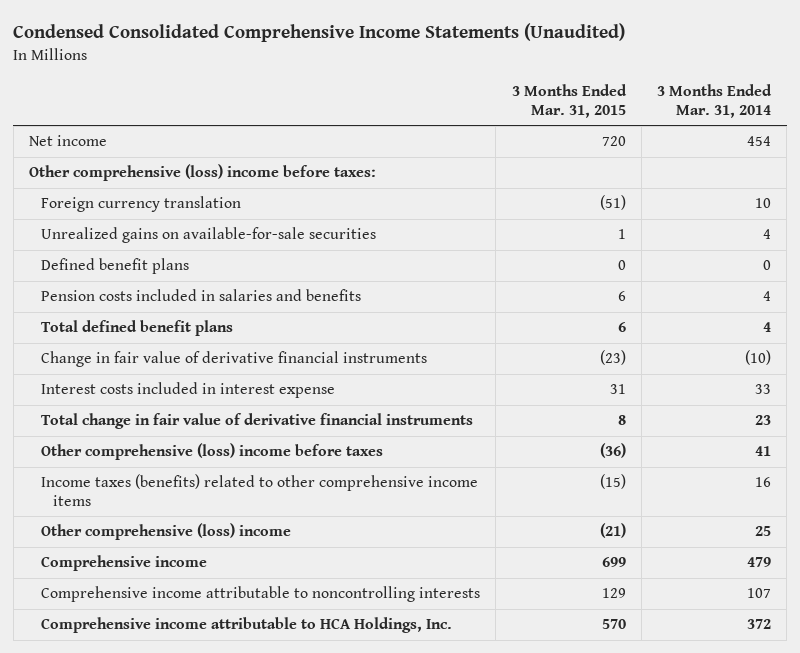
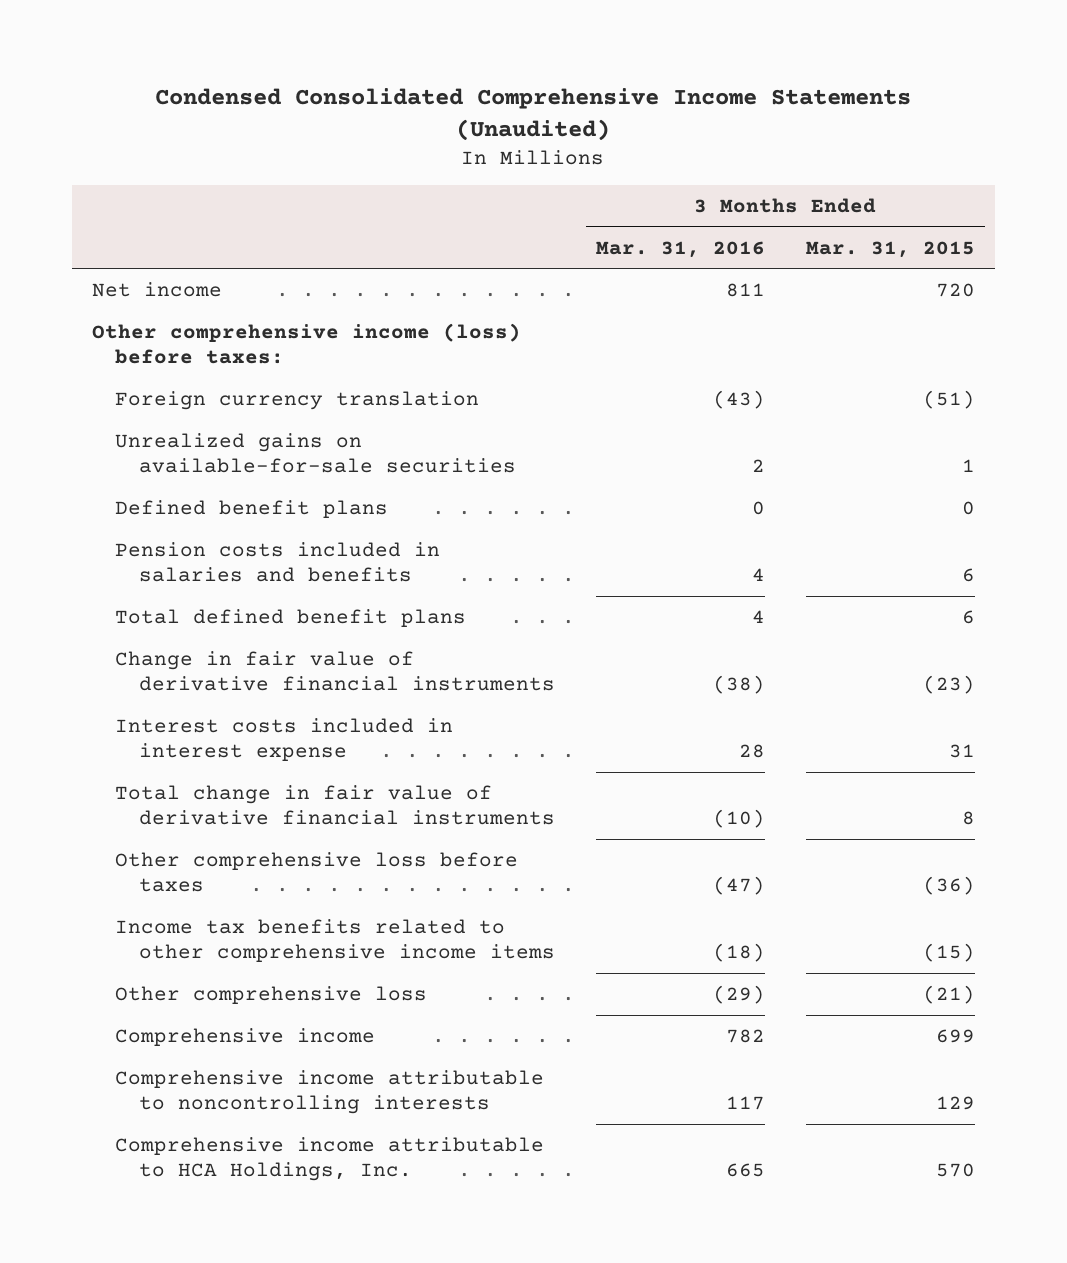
- | 3 Months Ended Mar. 31, 2015 | 3 Months Ended Mar. 31, 2014
+ | 3 Months Ended Mar. 31, 2016 | 3 Months Ended Mar. 31, 2015
- Other comprehensive (loss) income before taxes:
+ Other comprehensive income (loss) before taxes:
- Other comprehensive (loss) income before taxes | (36) | 41
- Income taxes (benefits) related to other comprehensive income items | (15) | 16
- Other comprehensive (loss) income | (21) | 25
+ Other comprehensive loss before taxes | (47) | (36)
+ Income tax benefits related to other comprehensive income items | (18) | (15)
+ Other comprehensive loss | (29) | (21)

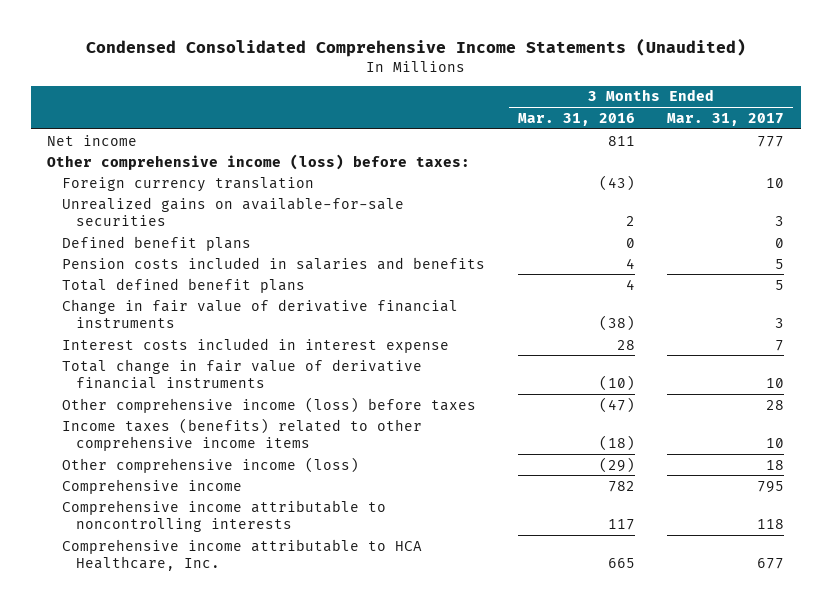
- | 3 Months Ended Mar. 31, 2016 | 3 Months Ended Mar. 31, 2015
+ | 3 Months Ended Mar. 31, 2016 | 3 Months Ended Mar. 31, 2017
- Other comprehensive loss before taxes | (47) | (36)
- Income tax benefits related to other comprehensive income items | (18) | (15)
- Other comprehensive loss | (29) | (21)
+ Other comprehensive income (loss) before taxes | (47) | 28
+ Income taxes (benefits) related to other comprehensive income items | (18) | 10
+ Other comprehensive income (loss) | (29) | 18
- Comprehensive income attributable to HCA Holdings, Inc. | 665 | 570
+ Comprehensive income attributable to HCA Healthcare, Inc. | 665 | 677

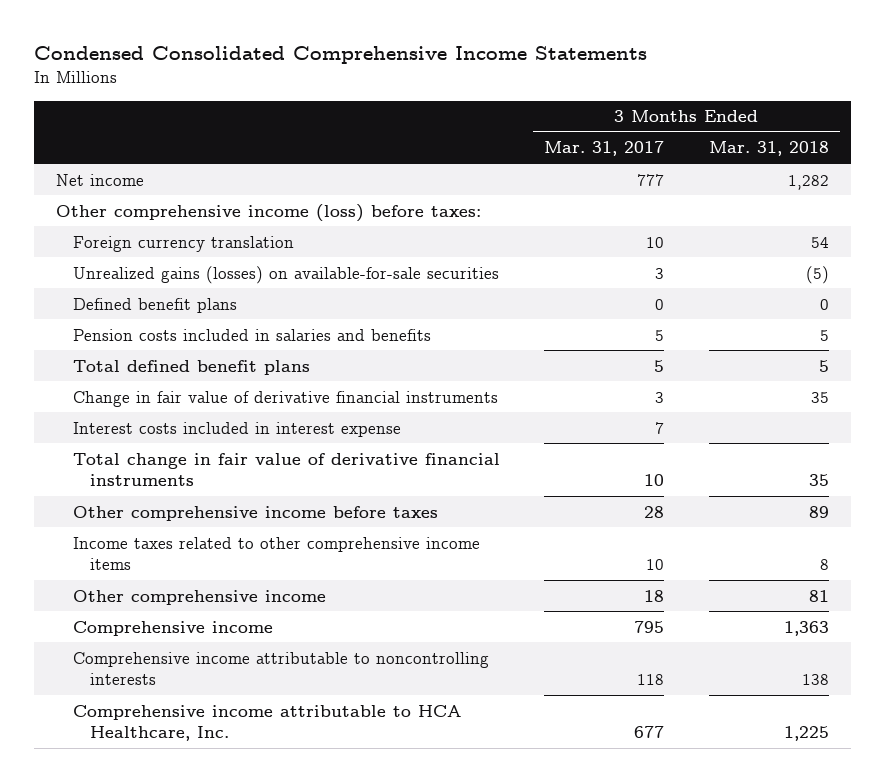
- Condensed Consolidated Comprehensive Income Statements (Unaudited)
+ Condensed Consolidated Comprehensive Income Statements
- | 3 Months Ended Mar. 31, 2016 | 3 Months Ended Mar. 31, 2017
+ | 3 Months Ended Mar. 31, 2017 | 3 Months Ended Mar. 31, 2018
- Unrealized gains on available-for-sale securities | 2 | 3
+ Unrealized gains (losses) on available-for-sale securities | 3 | (5)
- Other comprehensive income (loss) before taxes | (47) | 28
- Income taxes (benefits) related to other comprehensive income items | (18) | 10
- Other comprehensive income (loss) | (29) | 18
+ Other comprehensive income before taxes | 28 | 89
+ Income taxes related to other comprehensive income items | 10 | 8
+ Other comprehensive income | 18 | 81

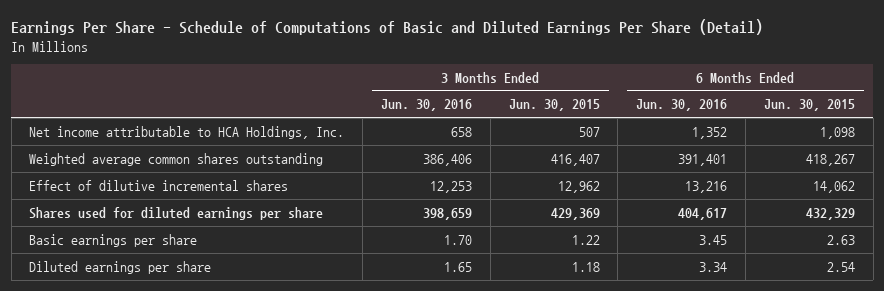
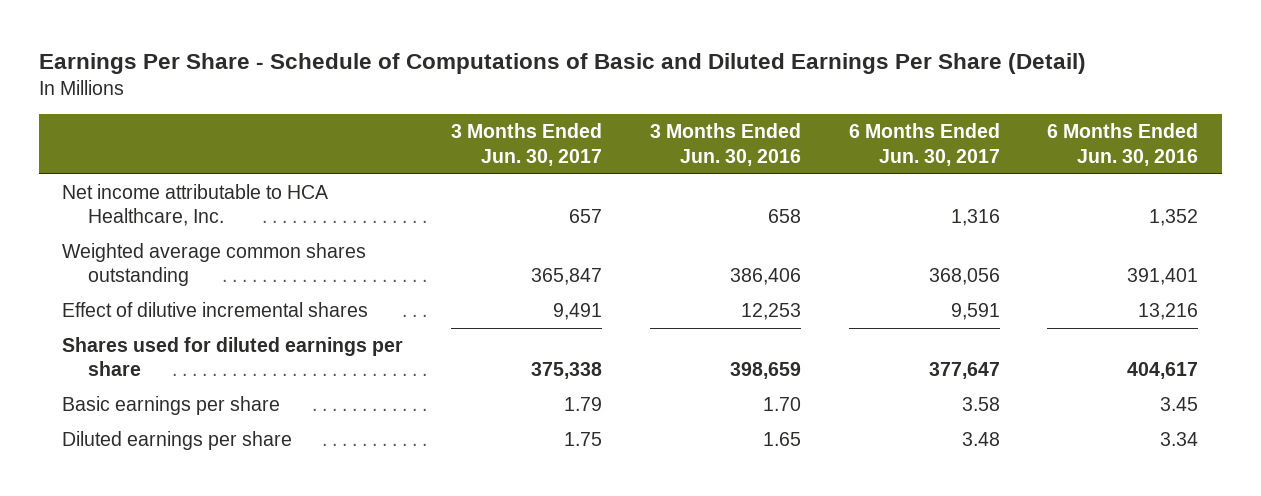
- | 3 Months Ended Jun. 30, 2016 | 3 Months Ended Jun. 30, 2015 | 6 Months Ended Jun. 30, 2016 | 6 Months Ended Jun. 30, 2015
+ | 3 Months Ended Jun. 30, 2017 | 3 Months Ended Jun. 30, 2016 | 6 Months Ended Jun. 30, 2017 | 6 Months Ended Jun. 30, 2016
- Net income attributable to HCA Holdings, Inc. | 658 | 507 | 1,352 | 1,098
+ Net income attributable to HCA Healthcare, Inc. | 657 | 658 | 1,316 | 1,352

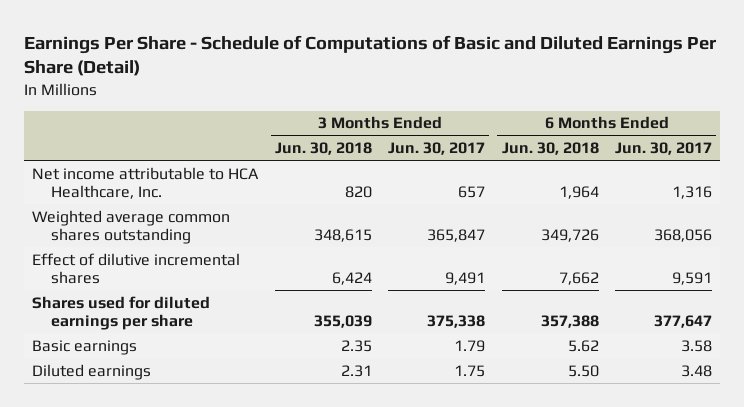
- | 3 Months Ended Jun. 30, 2017 | 3 Months Ended Jun. 30, 2016 | 6 Months Ended Jun. 30, 2017 | 6 Months Ended Jun. 30, 2016
+ | 3 Months Ended Jun. 30, 2018 | 3 Months Ended Jun. 30, 2017 | 6 Months Ended Jun. 30, 2018 | 6 Months Ended Jun. 30, 2017
- Basic earnings per share | 1.79 | 1.70 | 3.58 | 3.45
- Diluted earnings per share | 1.75 | 1.65 | 3.48 | 3.34
+ Basic earnings | 2.35 | 1.79 | 5.62 | 3.58
+ Diluted earnings | 2.31 | 1.75 | 5.50 | 3.48

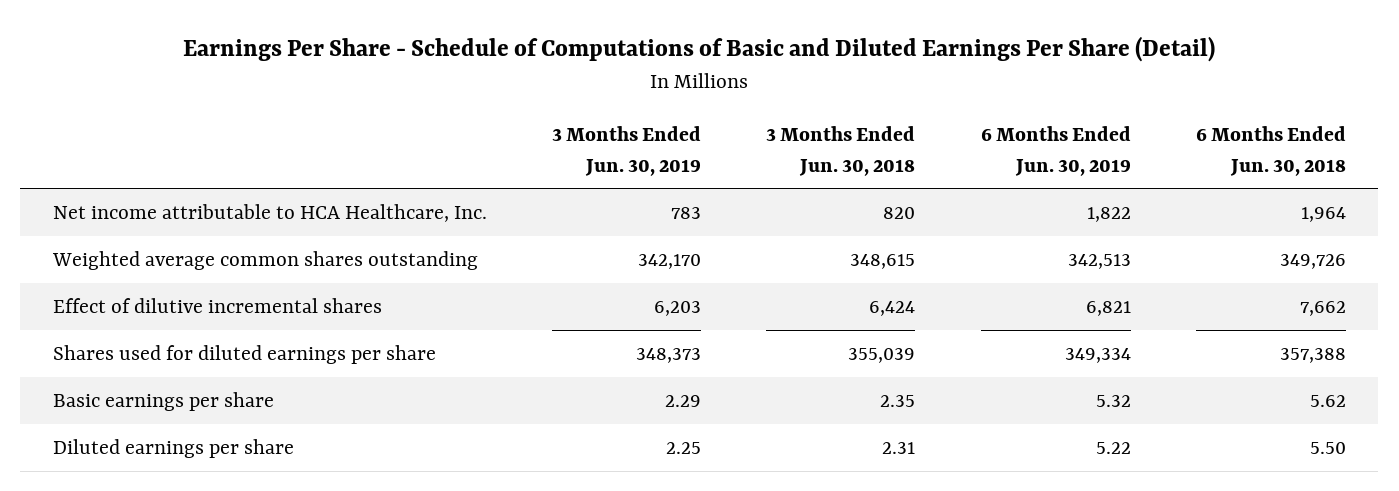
- | 3 Months Ended Jun. 30, 2018 | 3 Months Ended Jun. 30, 2017 | 6 Months Ended Jun. 30, 2018 | 6 Months Ended Jun. 30, 2017
+ | 3 Months Ended Jun. 30, 2019 | 3 Months Ended Jun. 30, 2018 | 6 Months Ended Jun. 30, 2019 | 6 Months Ended Jun. 30, 2018
- Basic earnings | 2.35 | 1.79 | 5.62 | 3.58
- Diluted earnings | 2.31 | 1.75 | 5.50 | 3.48
+ Basic earnings per share | 2.29 | 2.35 | 5.32 | 5.62
+ Diluted earnings per share | 2.25 | 2.31 | 5.22 | 5.50

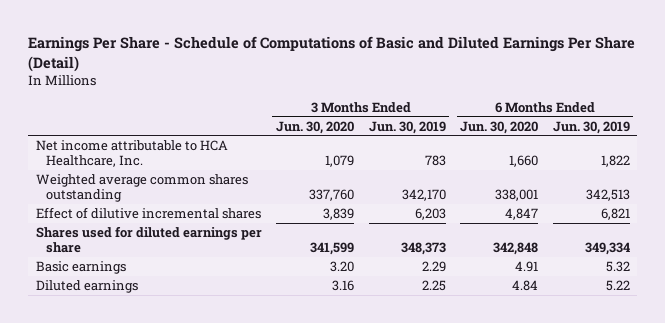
- | 3 Months Ended Jun. 30, 2019 | 3 Months Ended Jun. 30, 2018 | 6 Months Ended Jun. 30, 2019 | 6 Months Ended Jun. 30, 2018
+ | 3 Months Ended Jun. 30, 2020 | 3 Months Ended Jun. 30, 2019 | 6 Months Ended Jun. 30, 2020 | 6 Months Ended Jun. 30, 2019
- Basic earnings per share | 2.29 | 2.35 | 5.32 | 5.62
- Diluted earnings per share | 2.25 | 2.31 | 5.22 | 5.50
+ Basic earnings | 3.20 | 2.29 | 4.91 | 5.32
+ Diluted earnings | 3.16 | 2.25 | 4.84 | 5.22

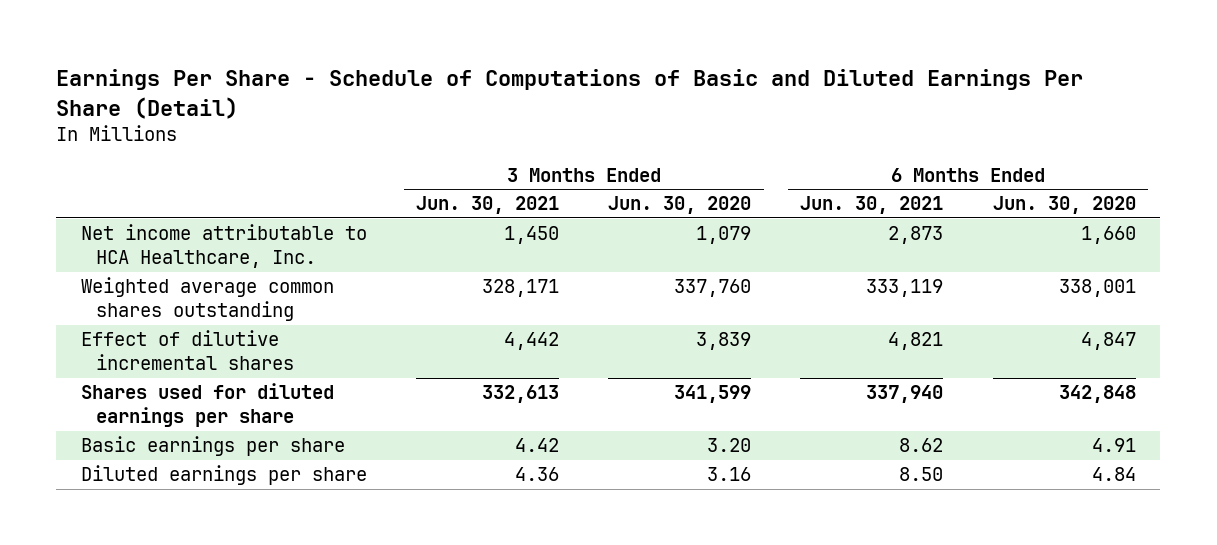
- | 3 Months Ended Jun. 30, 2020 | 3 Months Ended Jun. 30, 2019 | 6 Months Ended Jun. 30, 2020 | 6 Months Ended Jun. 30, 2019
+ | 3 Months Ended Jun. 30, 2021 | 3 Months Ended Jun. 30, 2020 | 6 Months Ended Jun. 30, 2021 | 6 Months Ended Jun. 30, 2020
- Basic earnings | 3.20 | 2.29 | 4.91 | 5.32
- Diluted earnings | 3.16 | 2.25 | 4.84 | 5.22
+ Basic earnings per share | 4.42 | 3.20 | 8.62 | 4.91
+ Diluted earnings per share | 4.36 | 3.16 | 8.50 | 4.84

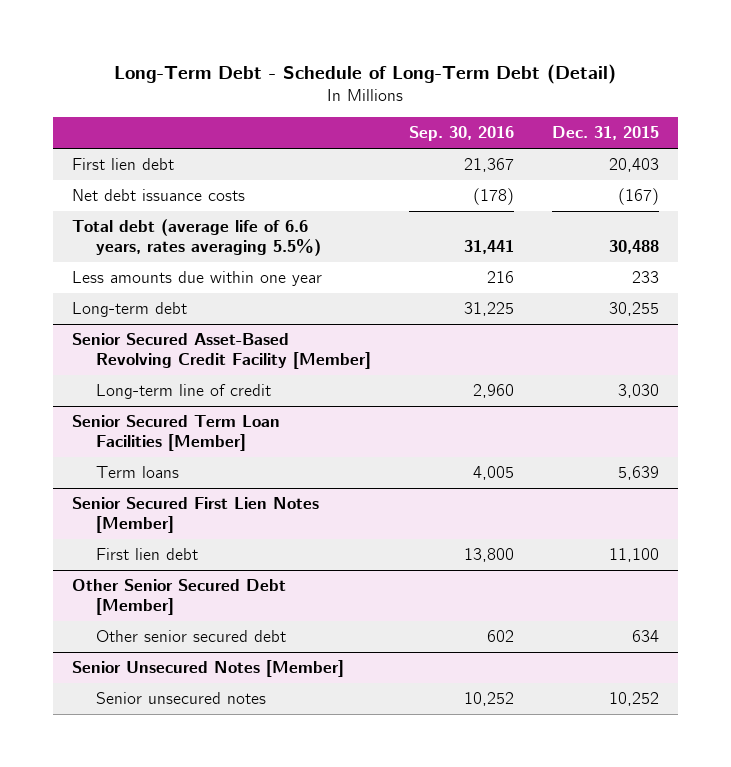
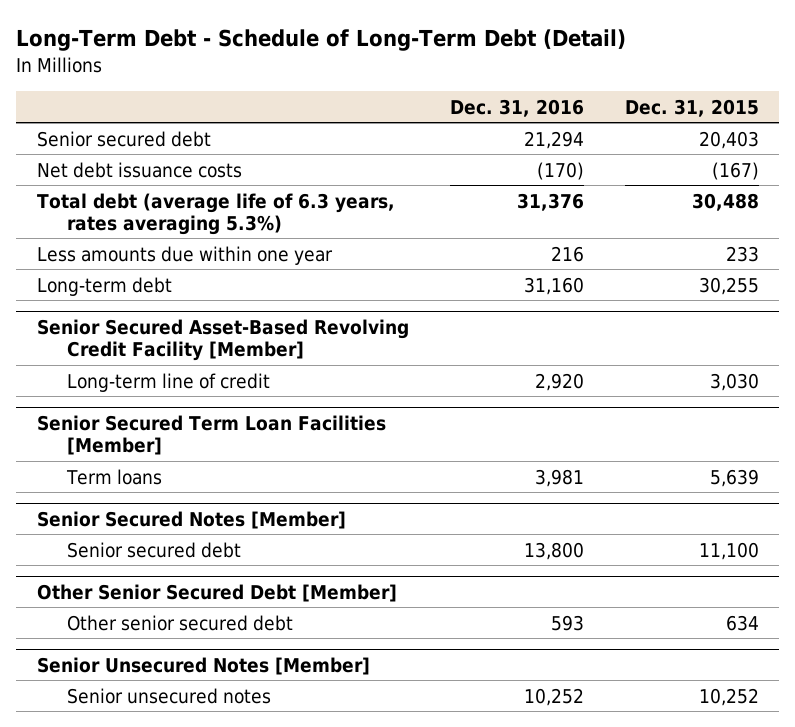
- | Sep. 30, 2016 | Dec. 31, 2015
+ | Dec. 31, 2016 | Dec. 31, 2015
- First lien debt | 21,367 | 20,403
+ Senior secured debt | 21,294 | 20,403
- Total debt (average life of 6.6 years, rates averaging 5.5%) | 31,441 | 30,488
+ Total debt (average life of 6.3 years, rates averaging 5.3%) | 31,376 | 30,488
- Senior Secured First Lien Notes [Member]
- First lien debt | 13,800 | 11,100
+ Senior Secured Notes [Member]
+ Senior secured debt | 13,800 | 11,100

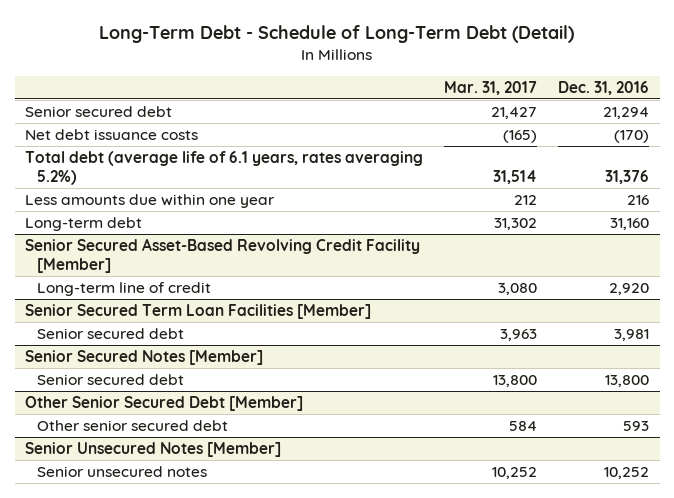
- | Dec. 31, 2016 | Dec. 31, 2015
+ | Mar. 31, 2017 | Dec. 31, 2016
- Total debt (average life of 6.3 years, rates averaging 5.3%) | 31,376 | 30,488
+ Total debt (average life of 6.1 years, rates averaging 5.2%) | 31,514 | 31,376
@ Senior Secured Term Loan Facilities [Member]
- Term loans | 3,981 | 5,639
+ Senior secured debt | 3,963 | 3,981

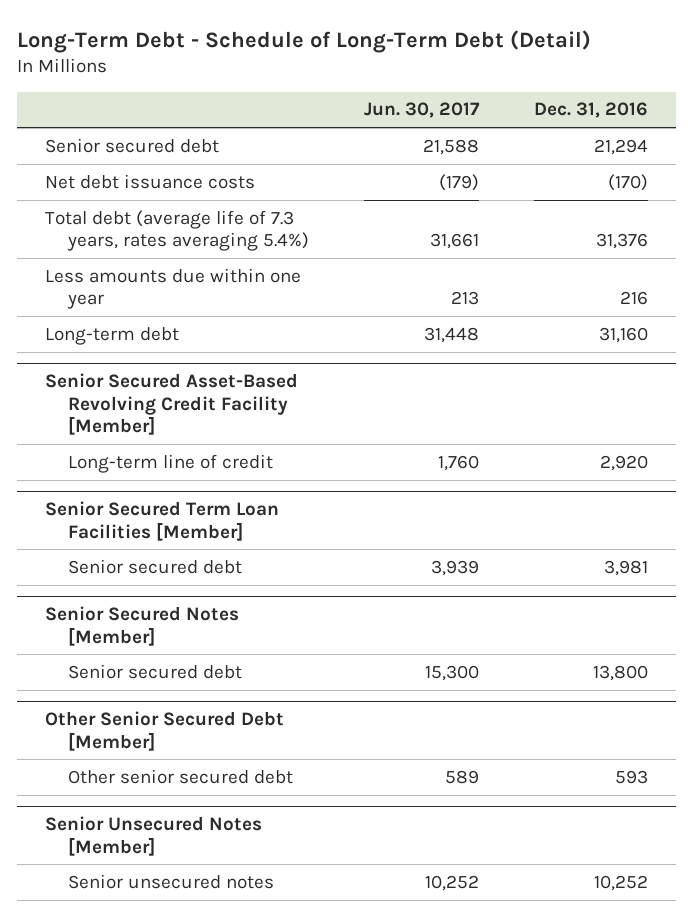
- | Mar. 31, 2017 | Dec. 31, 2016
+ | Jun. 30, 2017 | Dec. 31, 2016
- Total debt (average life of 6.1 years, rates averaging 5.2%) | 31,514 | 31,376
+ Total debt (average life of 7.3 years, rates averaging 5.4%) | 31,661 | 31,376

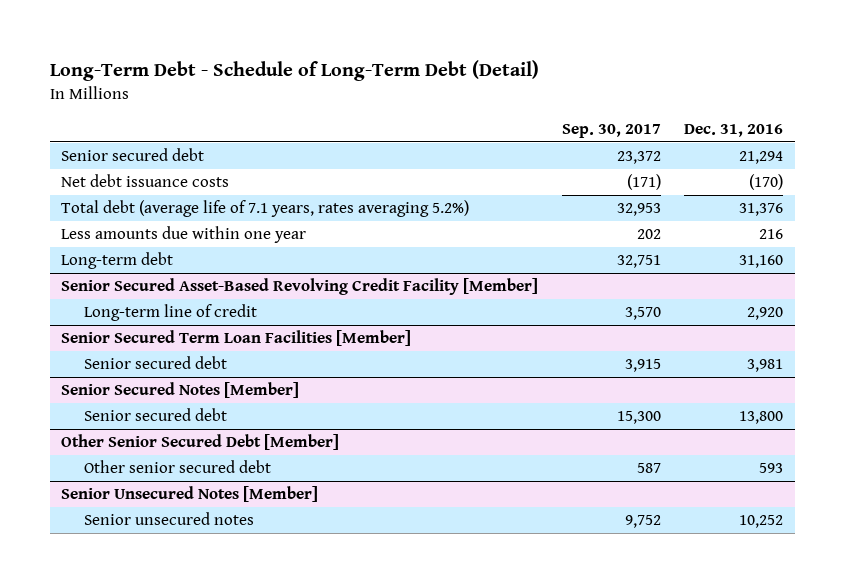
- | Jun. 30, 2017 | Dec. 31, 2016
+ | Sep. 30, 2017 | Dec. 31, 2016
- Total debt (average life of 7.3 years, rates averaging 5.4%) | 31,661 | 31,376
+ Total debt (average life of 7.1 years, rates averaging 5.2%) | 32,953 | 31,376

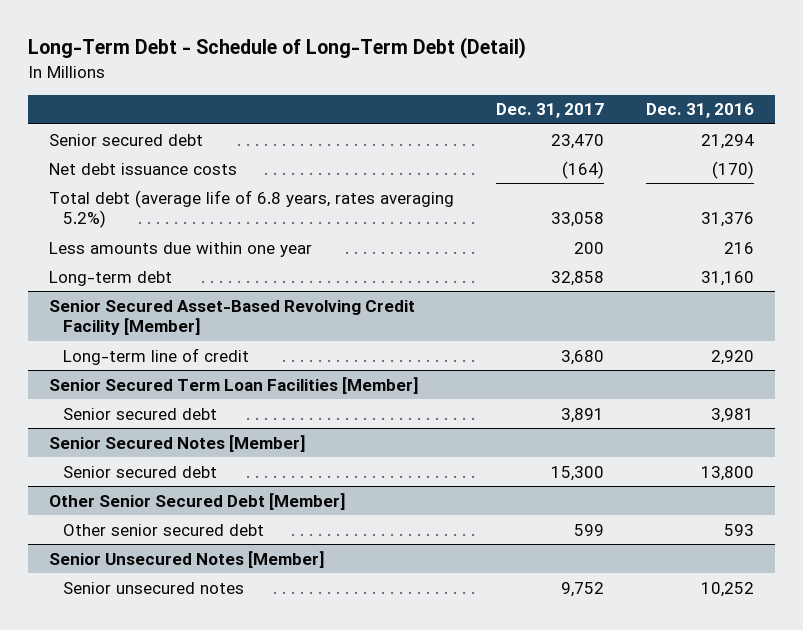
- | Sep. 30, 2017 | Dec. 31, 2016
+ | Dec. 31, 2017 | Dec. 31, 2016
- Total debt (average life of 7.1 years, rates averaging 5.2%) | 32,953 | 31,376
+ Total debt (average life of 6.8 years, rates averaging 5.2%) | 33,058 | 31,376

